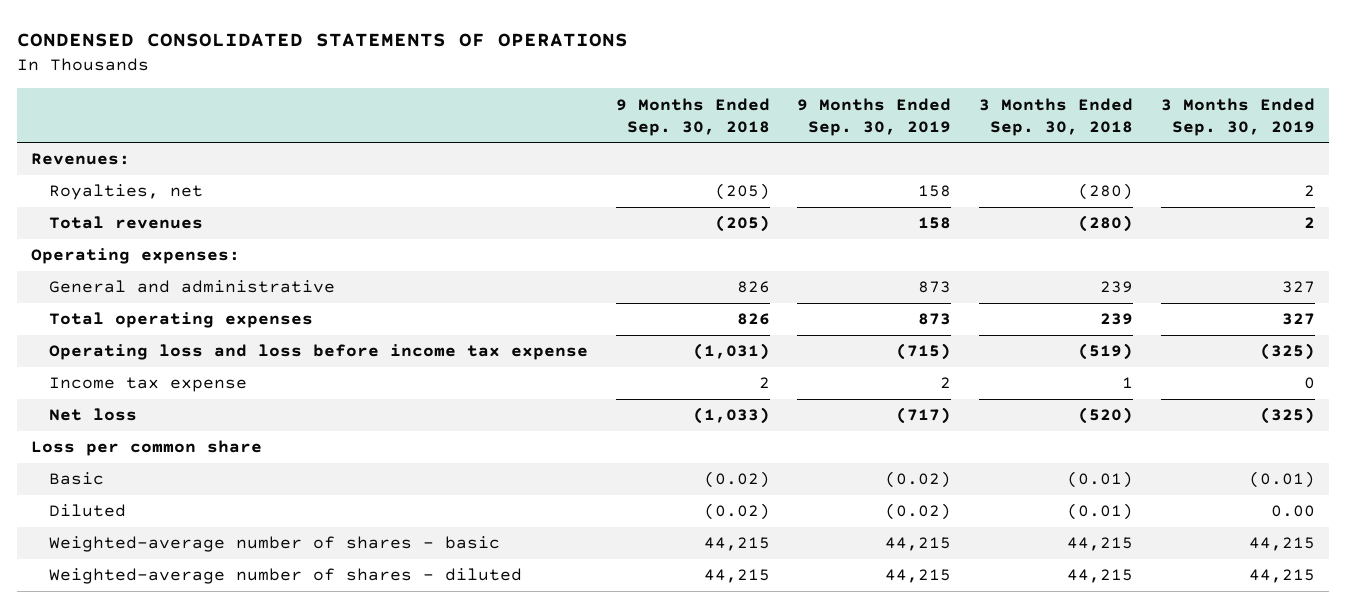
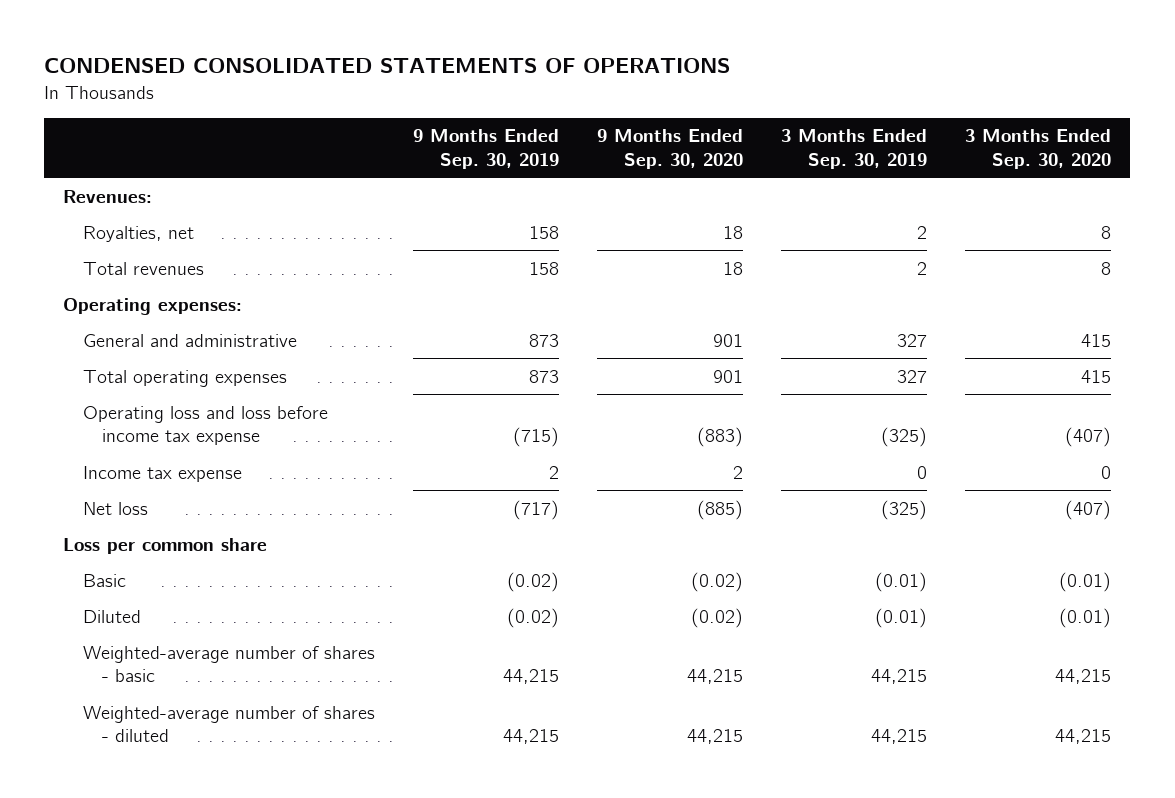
- | 9 Months Ended Sep. 30, 2018 | 9 Months Ended Sep. 30, 2019 | 3 Months Ended Sep. 30, 2018 | 3 Months Ended Sep. 30, 2019
+ | 9 Months Ended Sep. 30, 2019 | 9 Months Ended Sep. 30, 2020 | 3 Months Ended Sep. 30, 2019 | 3 Months Ended Sep. 30, 2020
- Diluted | (0.02) | (0.02) | (0.01) | 0.00
+ Diluted | (0.02) | (0.02) | (0.01) | (0.01)

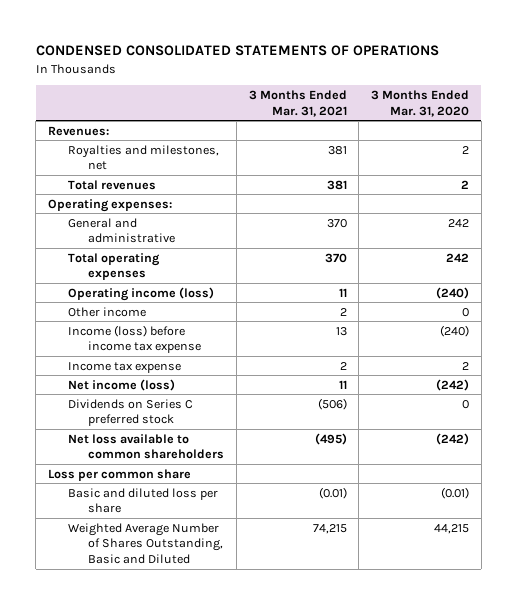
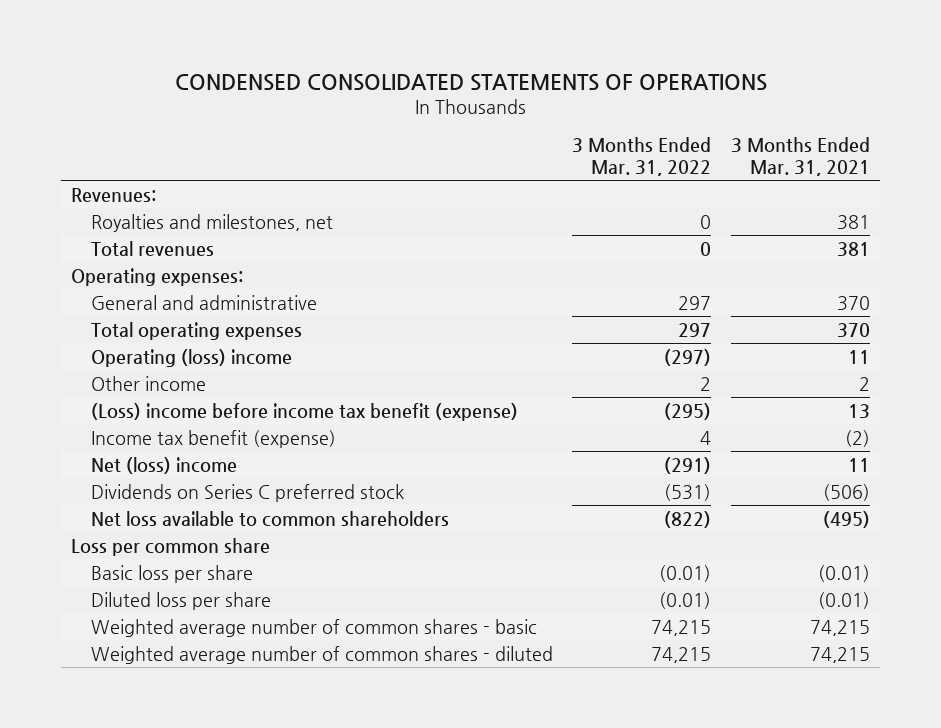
- | 3 Months Ended Mar. 31, 2021 | 3 Months Ended Mar. 31, 2020
+ | 3 Months Ended Mar. 31, 2022 | 3 Months Ended Mar. 31, 2021
- Operating income (loss) | 11 | (240)
+ Operating (loss) income | (297) | 11
- Income (loss) before income tax expense | 13 | (240)
- Income tax expense | 2 | 2
- Net income (loss) | 11 | (242)
+ (Loss) income before income tax benefit (expense) | (295) | 13
+ Income tax benefit (expense) | 4 | (2)
+ Net (loss) income | (291) | 11
- Basic and diluted loss per share | (0.01) | (0.01)
- Weighted Average Number of Shares Outstanding, Basic and Diluted | 74,215 | 44,215
+ Basic loss per share | (0.01) | (0.01)
+ Diluted loss per share | (0.01) | (0.01)
+ Weighted average number of common shares - basic | 74,215 | 74,215
+ Weighted average number of common shares - diluted | 74,215 | 74,215

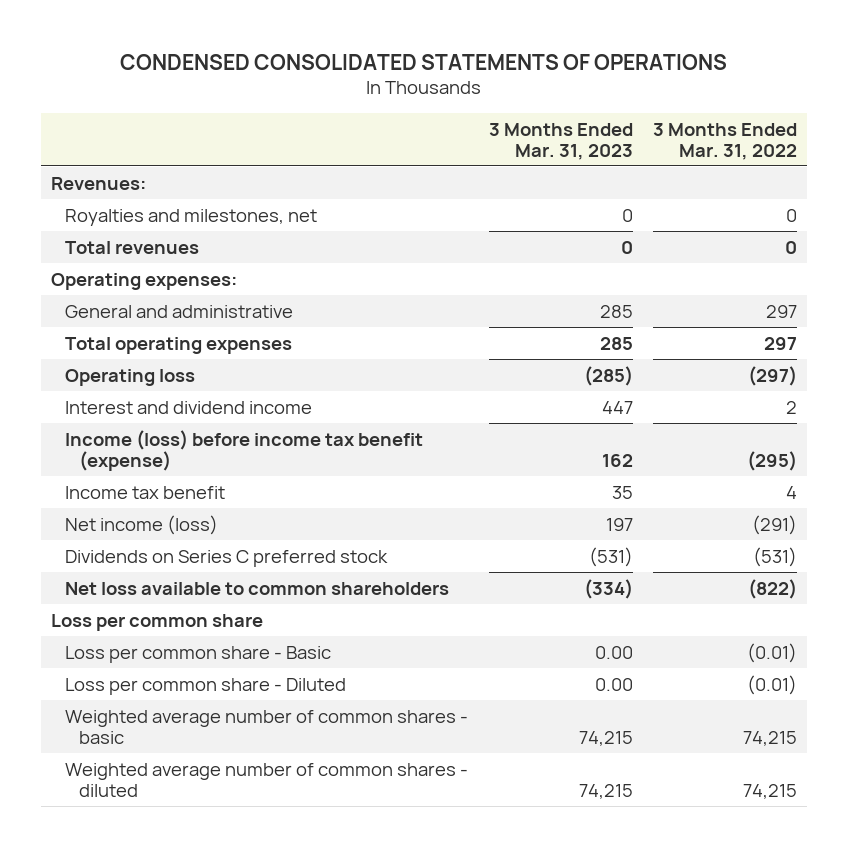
- | 3 Months Ended Mar. 31, 2022 | 3 Months Ended Mar. 31, 2021
+ | 3 Months Ended Mar. 31, 2023 | 3 Months Ended Mar. 31, 2022
- Operating (loss) income | (297) | 11
- Other income | 2 | 2
- (Loss) income before income tax benefit (expense) | (295) | 13
- Income tax benefit (expense) | 4 | (2)
- Net (loss) income | (291) | 11
+ Operating loss | (285) | (297)
+ Interest and dividend income | 447 | 2
+ Income (loss) before income tax benefit (expense) | 162 | (295)
+ Income tax benefit | 35 | 4
+ Net income (loss) | 197 | (291)
- Basic loss per share | (0.01) | (0.01)
- Diluted loss per share | (0.01) | (0.01)
+ Loss per common share - Basic | 0.00 | (0.01)
+ Loss per common share - Diluted | 0.00 | (0.01)

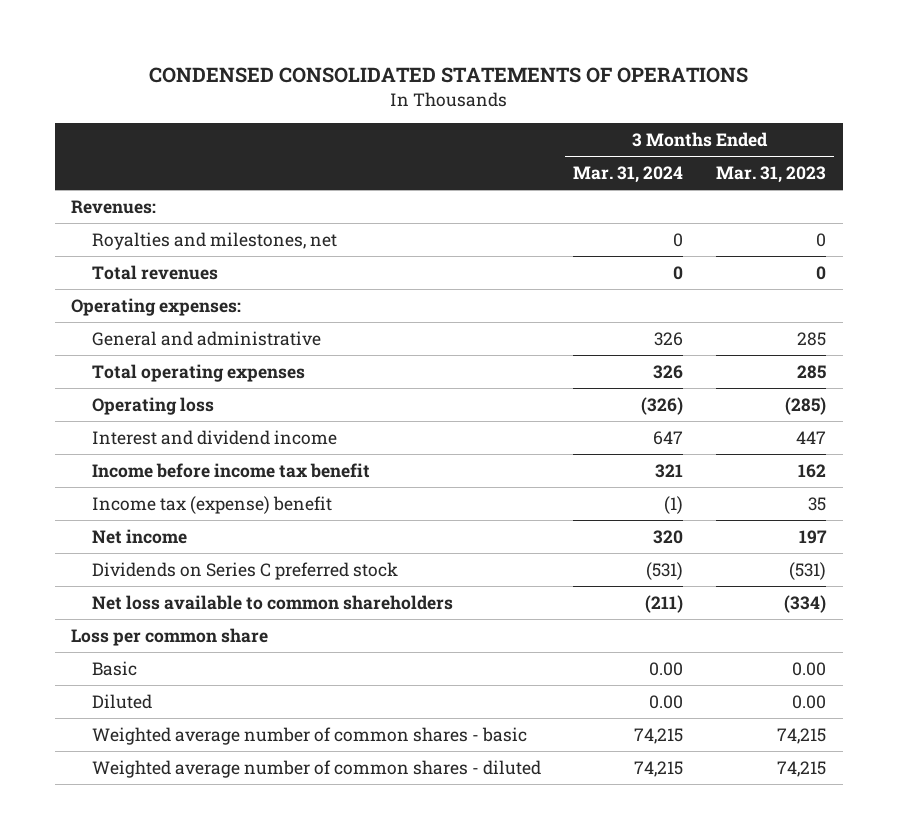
- | 3 Months Ended Mar. 31, 2023 | 3 Months Ended Mar. 31, 2022
+ | 3 Months Ended Mar. 31, 2024 | 3 Months Ended Mar. 31, 2023
- Income (loss) before income tax benefit (expense) | 162 | (295)
- Income tax benefit | 35 | 4
- Net income (loss) | 197 | (291)
+ Income before income tax benefit | 321 | 162
+ Income tax (expense) benefit | (1) | 35
+ Net income | 320 | 197
- Loss per common share - Basic | 0.00 | (0.01)
- Loss per common share - Diluted | 0.00 | (0.01)
+ Basic | 0.00 | 0.00
+ Diluted | 0.00 | 0.00

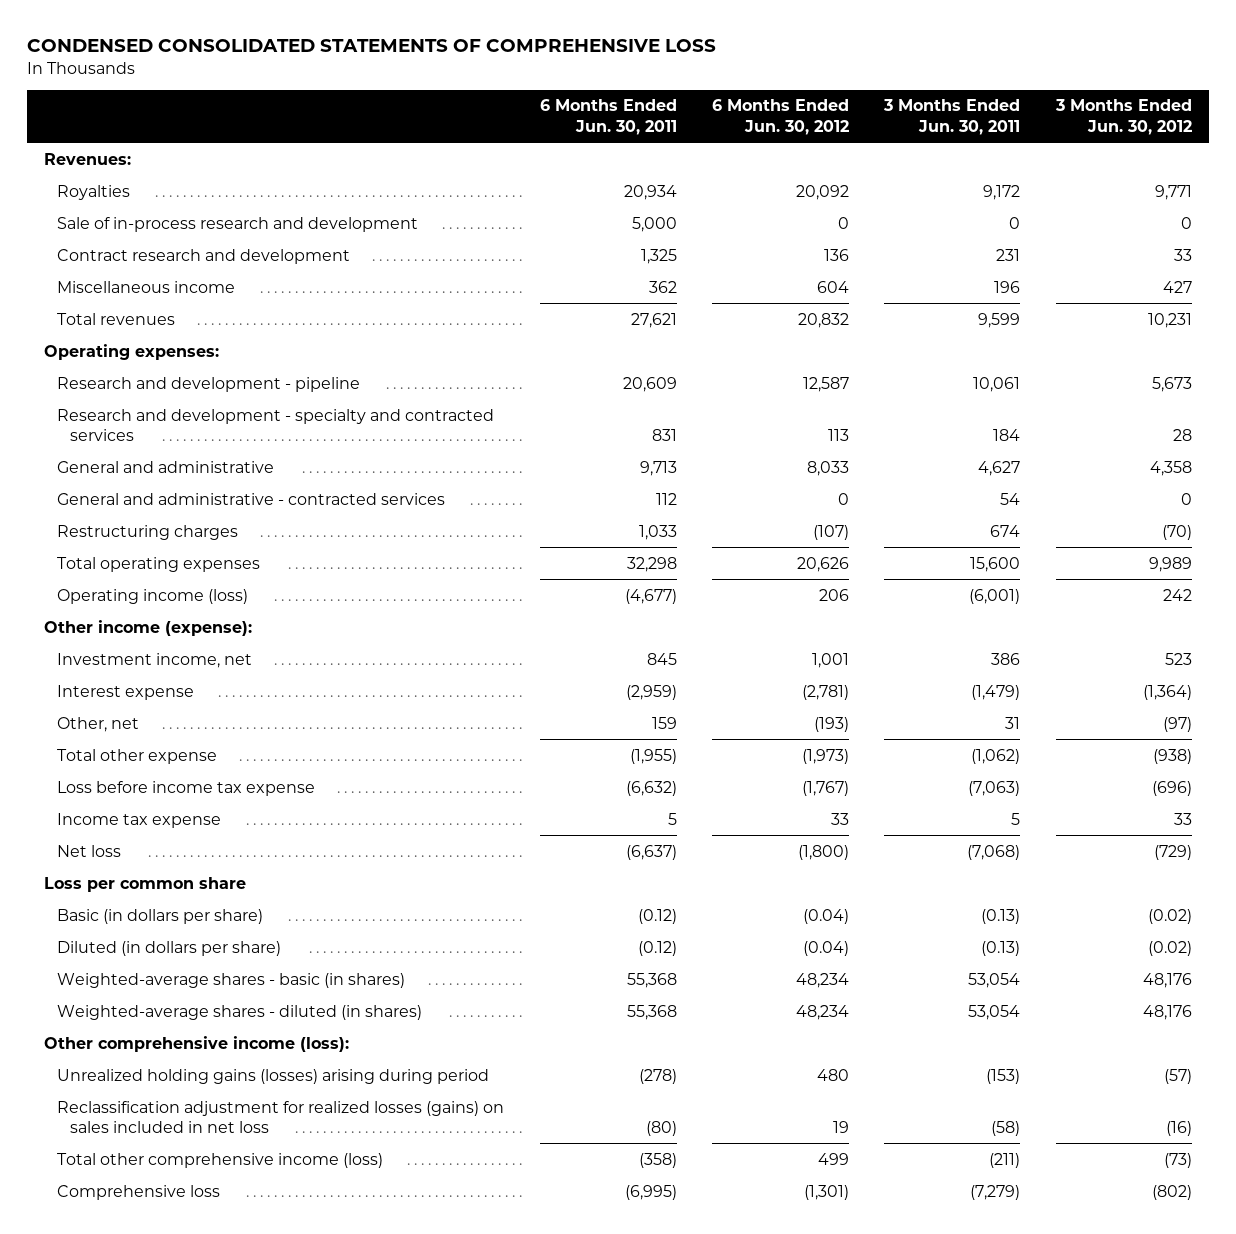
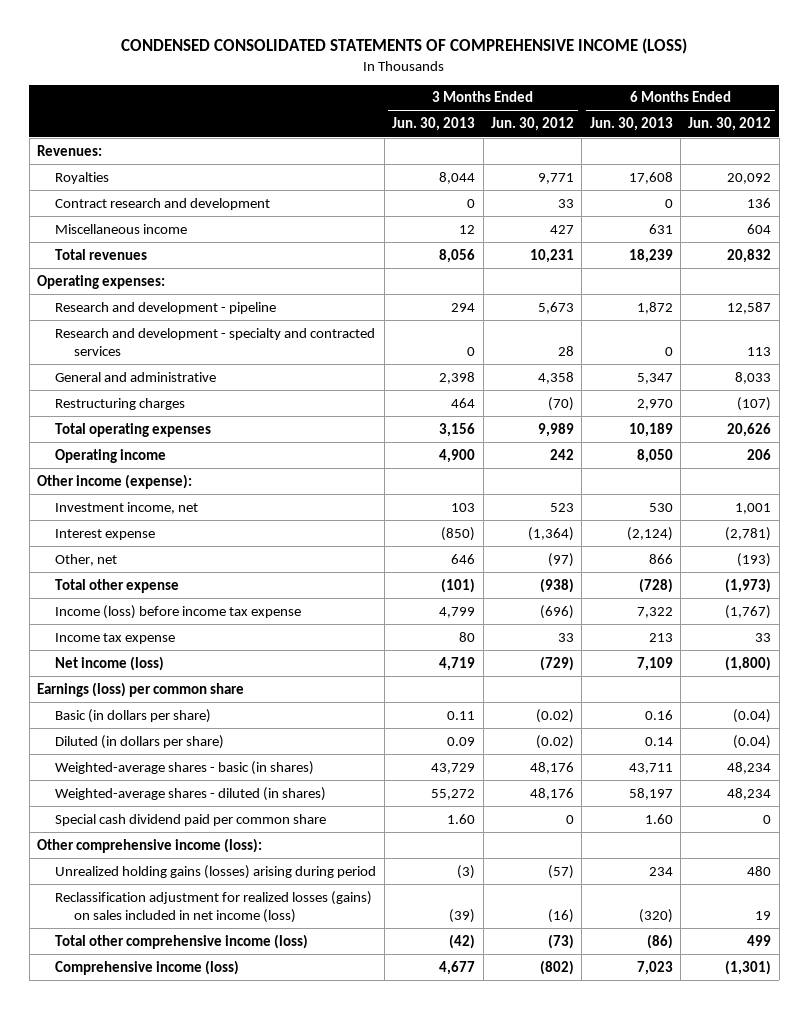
- CONDENSED CONSOLIDATED STATEMENTS OF COMPREHENSIVE LOSS
+ CONDENSED CONSOLIDATED STATEMENTS OF COMPREHENSIVE INCOME (LOSS)
- | 6 Months Ended Jun. 30, 2011 | 6 Months Ended Jun. 30, 2012 | 3 Months Ended Jun. 30, 2011 | 3 Months Ended Jun. 30, 2012
+ | 3 Months Ended Jun. 30, 2013 | 3 Months Ended Jun. 30, 2012 | 6 Months Ended Jun. 30, 2013 | 6 Months Ended Jun. 30, 2012
- Sale of in-process research and development | 5,000 | 0 | 0 | 0
- General and administrative - contracted services | 112 | 0 | 54 | 0
- Operating income (loss) | (4,677) | 206 | (6,001) | 242
+ Operating income | 4,900 | 242 | 8,050 | 206
- Loss before income tax expense | (6,632) | (1,767) | (7,063) | (696)
+ Income (loss) before income tax expense | 4,799 | (696) | 7,322 | (1,767)
- Net loss | (6,637) | (1,800) | (7,068) | (729)
- Loss per common share
+ Net income (loss) | 4,719 | (729) | 7,109 | (1,800)
+ Earnings (loss) per common share
+ Special cash dividend paid per common share | 1.60 | 0 | 1.60 | 0
- Reclassification adjustment for realized losses (gains) on sales included in net loss | (80) | 19 | (58) | (16)
+ Reclassification adjustment for realized losses (gains) on sales included in net income (loss) | (39) | (16) | (320) | 19
- Comprehensive loss | (6,995) | (1,301) | (7,279) | (802)
+ Comprehensive income (loss) | 4,677 | (802) | 7,023 | (1,301)

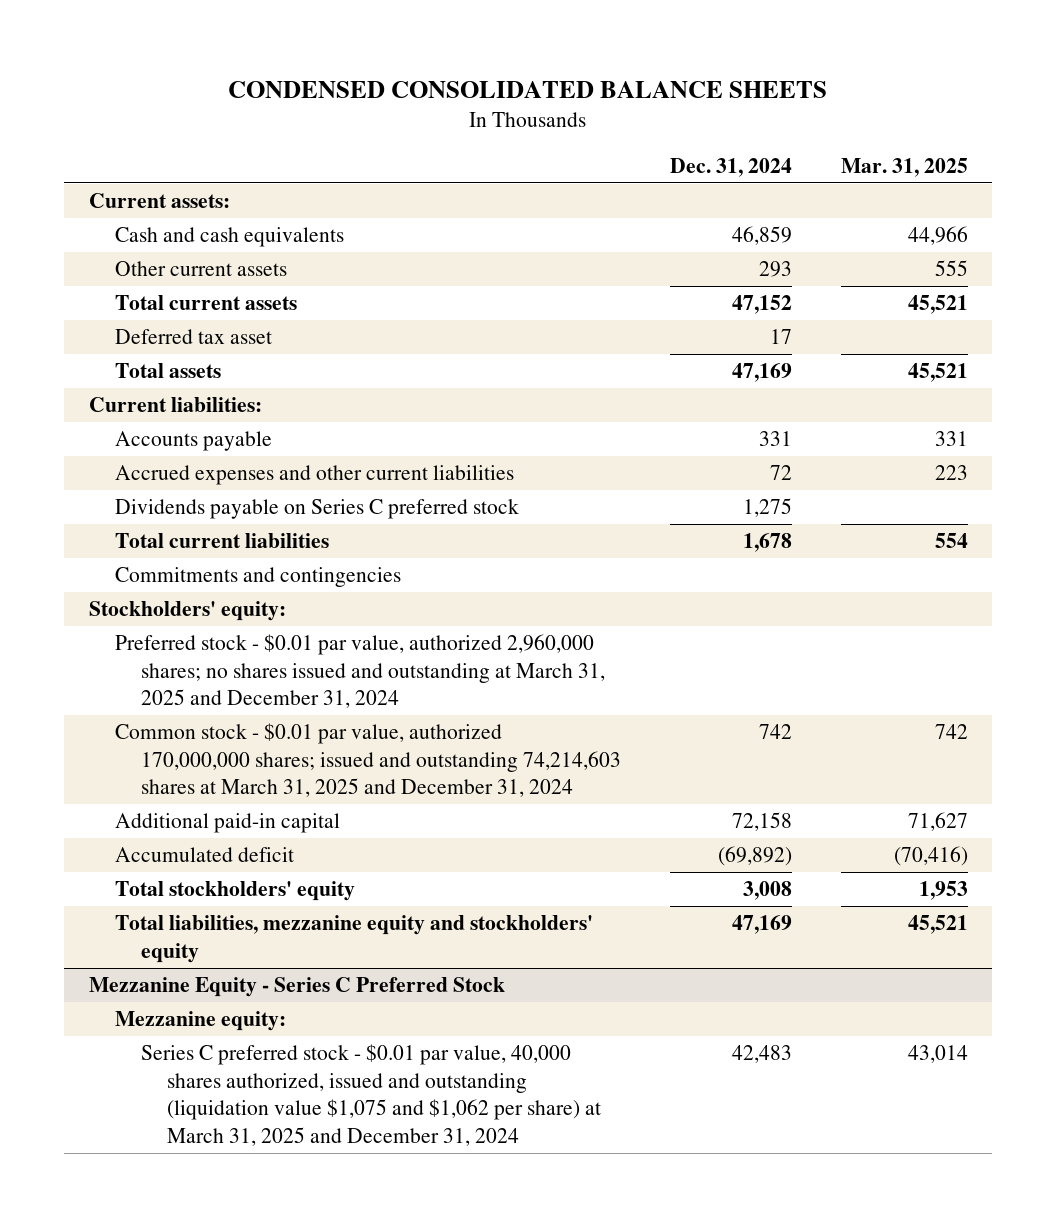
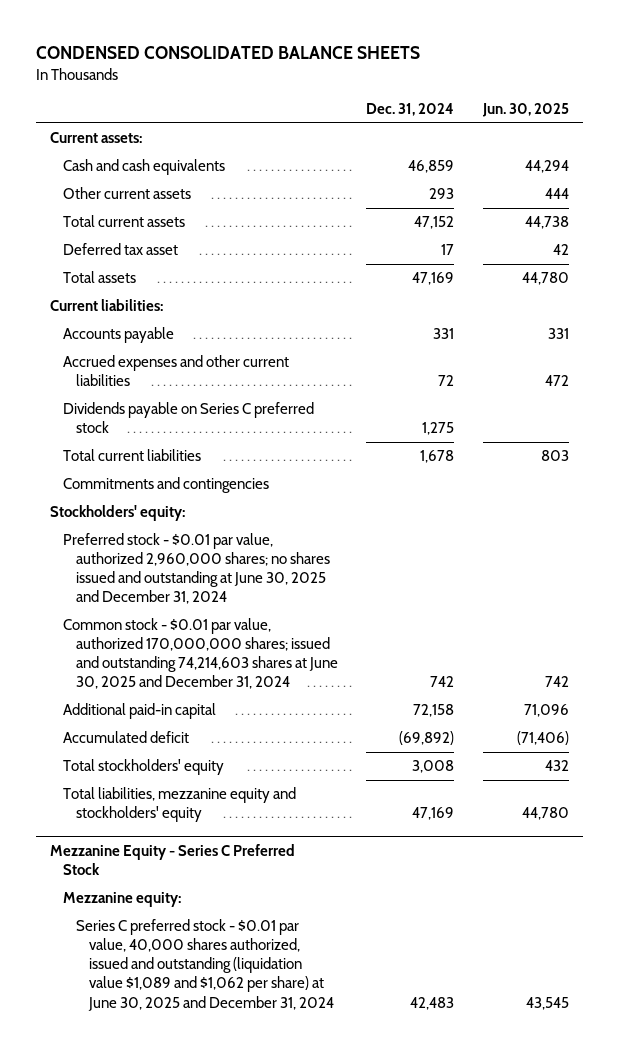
- | Dec. 31, 2024 | Mar. 31, 2025
+ | Dec. 31, 2024 | Jun. 30, 2025
- Preferred stock - $0.01 par value, authorized 2,960,000 shares; no shares issued and outstanding at March 31, 2025 and December 31, 2024
- Common stock - $0.01 par value, authorized 170,000,000 shares; issued and outstanding 74,214,603 shares at March 31, 2025 and December 31, 2024 | 742 | 742
+ Preferred stock - $0.01 par value, authorized 2,960,000 shares; no shares issued and outstanding at June 30, 2025 and December 31, 2024
+ Common stock - $0.01 par value, authorized 170,000,000 shares; issued and outstanding 74,214,603 shares at June 30, 2025 and December 31, 2024 | 742 | 742
@ Mezzanine Equity - Series C Preferred Stock
- Series C preferred stock - $0.01 par value, 40,000 shares authorized, issued and outstanding (liquidation value $1,075 and $1,062 per share) at March 31, 2025 and December 31, 2024 | 42,483 | 43,014
+ Series C preferred stock - $0.01 par value, 40,000 shares authorized, issued and outstanding (liquidation value $1,089 and $1,062 per share) at June 30, 2025 and December 31, 2024 | 42,483 | 43,545

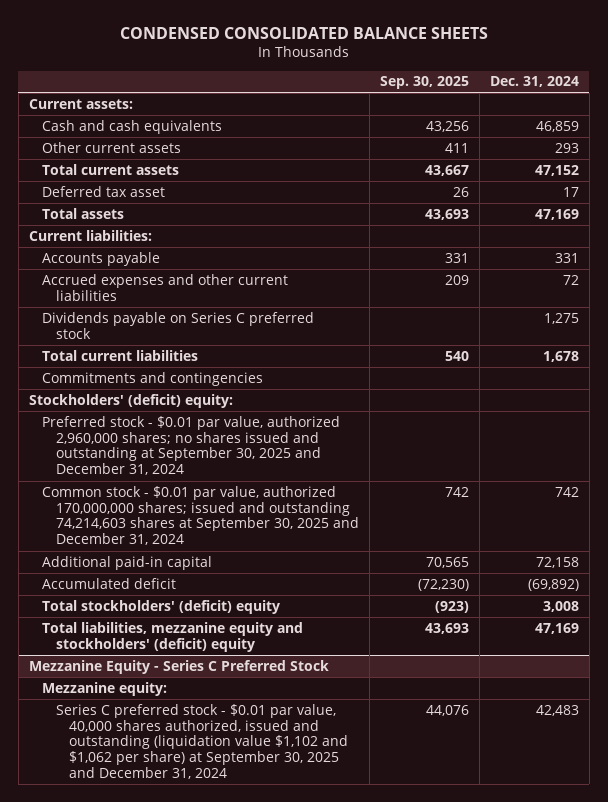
- | Dec. 31, 2024 | Jun. 30, 2025
+ | Sep. 30, 2025 | Dec. 31, 2024
- Stockholders' equity:
- Preferred stock - $0.01 par value, authorized 2,960,000 shares; no shares issued and outstanding at June 30, 2025 and December 31, 2024
- Common stock - $0.01 par value, authorized 170,000,000 shares; issued and outstanding 74,214,603 shares at June 30, 2025 and December 31, 2024 | 742 | 742
+ Stockholders' (deficit) equity:
+ Preferred stock - $0.01 par value, authorized 2,960,000 shares; no shares issued and outstanding at September 30, 2025 and December 31, 2024
+ Common stock - $0.01 par value, authorized 170,000,000 shares; issued and outstanding 74,214,603 shares at September 30, 2025 and December 31, 2024 | 742 | 742
- Total stockholders' equity | 3,008 | 432
- Total liabilities, mezzanine equity and stockholders' equity | 47,169 | 44,780
+ Total stockholders' (deficit) equity | (923) | 3,008
+ Total liabilities, mezzanine equity and stockholders' (deficit) equity | 43,693 | 47,169
@ Mezzanine Equity - Series C Preferred Stock
- Series C preferred stock - $0.01 par value, 40,000 shares authorized, issued and outstanding (liquidation value $1,089 and $1,062 per share) at June 30, 2025 and December 31, 2024 | 42,483 | 43,545
+ Series C preferred stock - $0.01 par value, 40,000 shares authorized, issued and outstanding (liquidation value $1,102 and $1,062 per share) at September 30, 2025 and December 31, 2024 | 44,076 | 42,483

